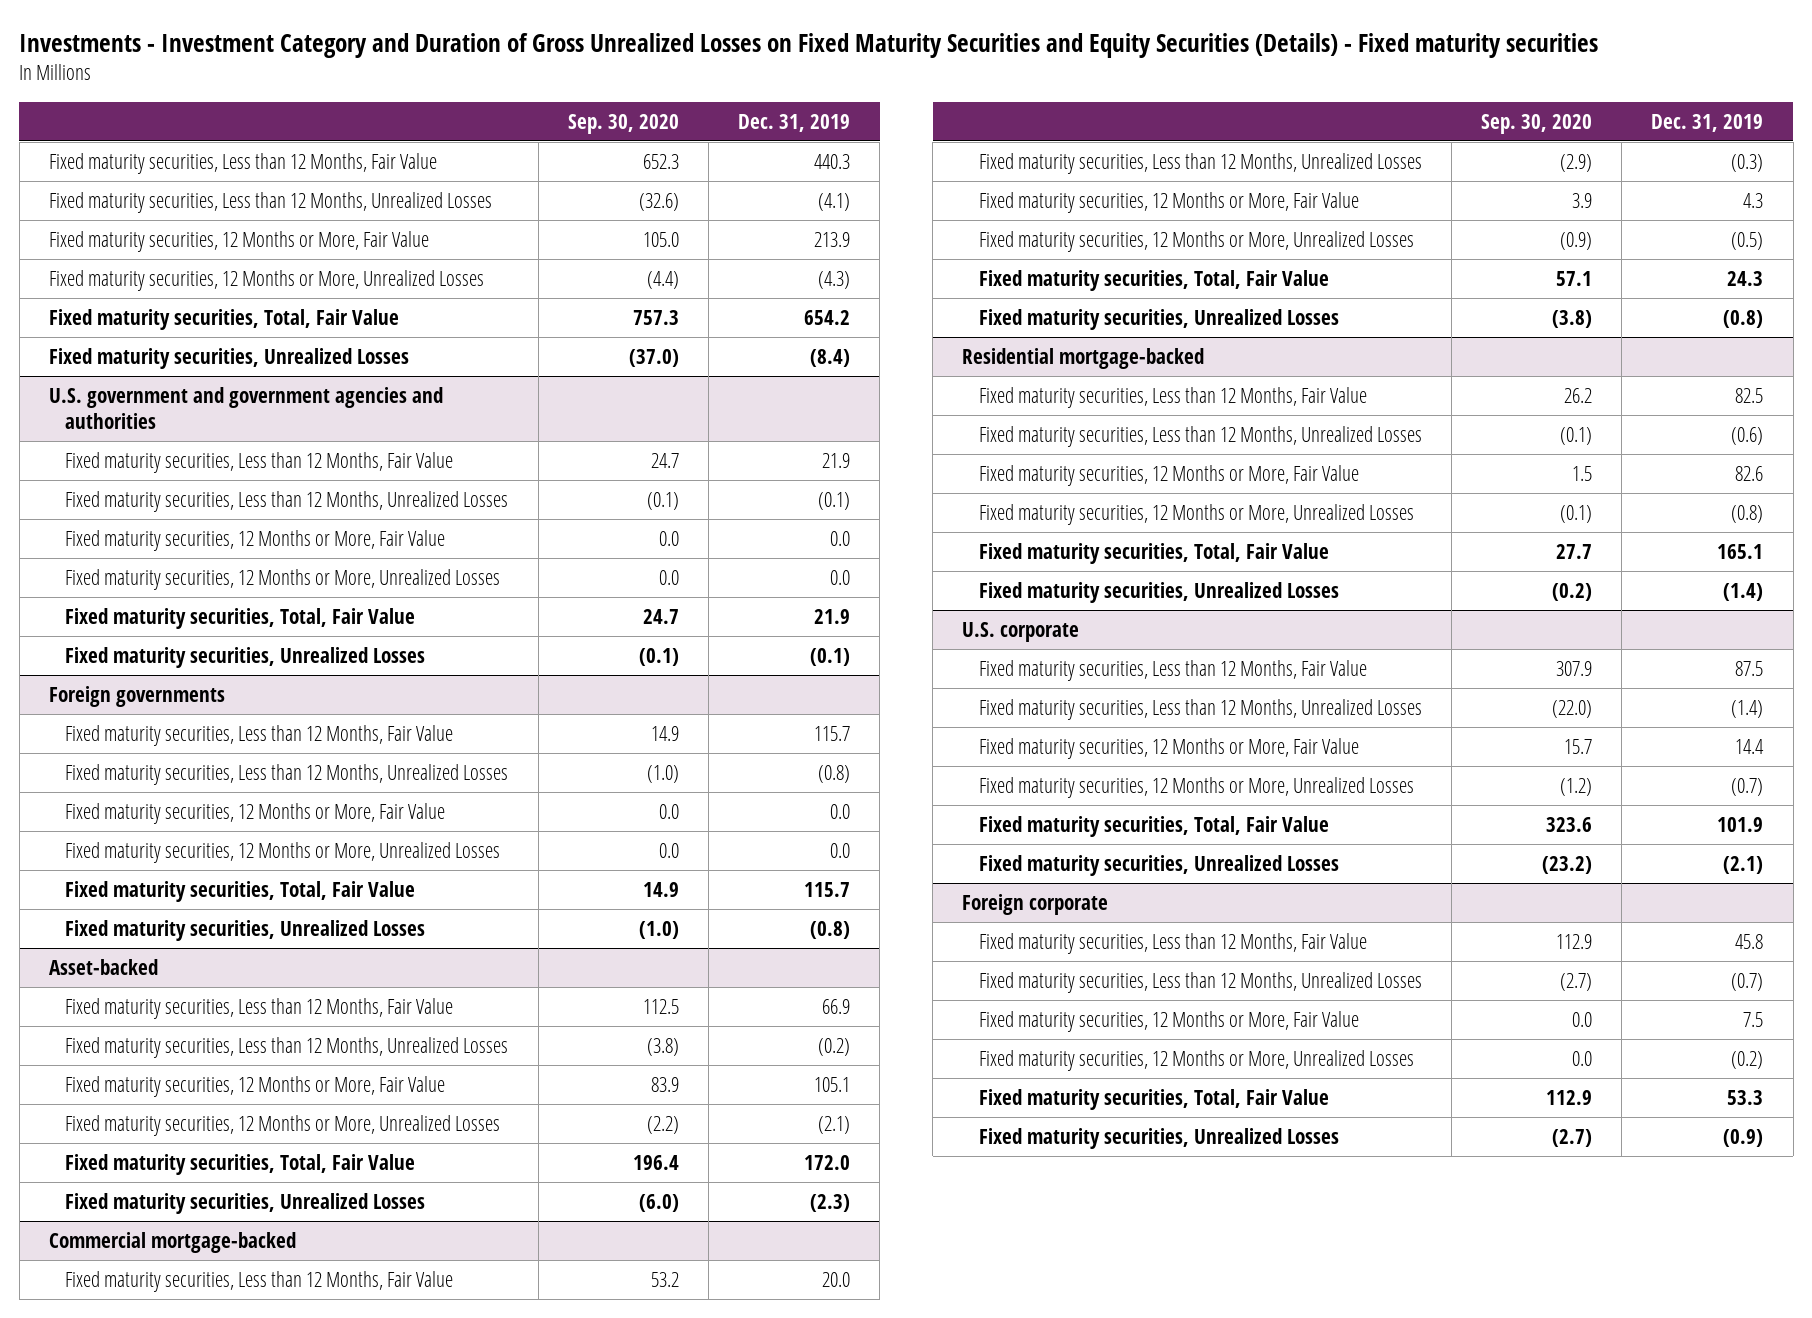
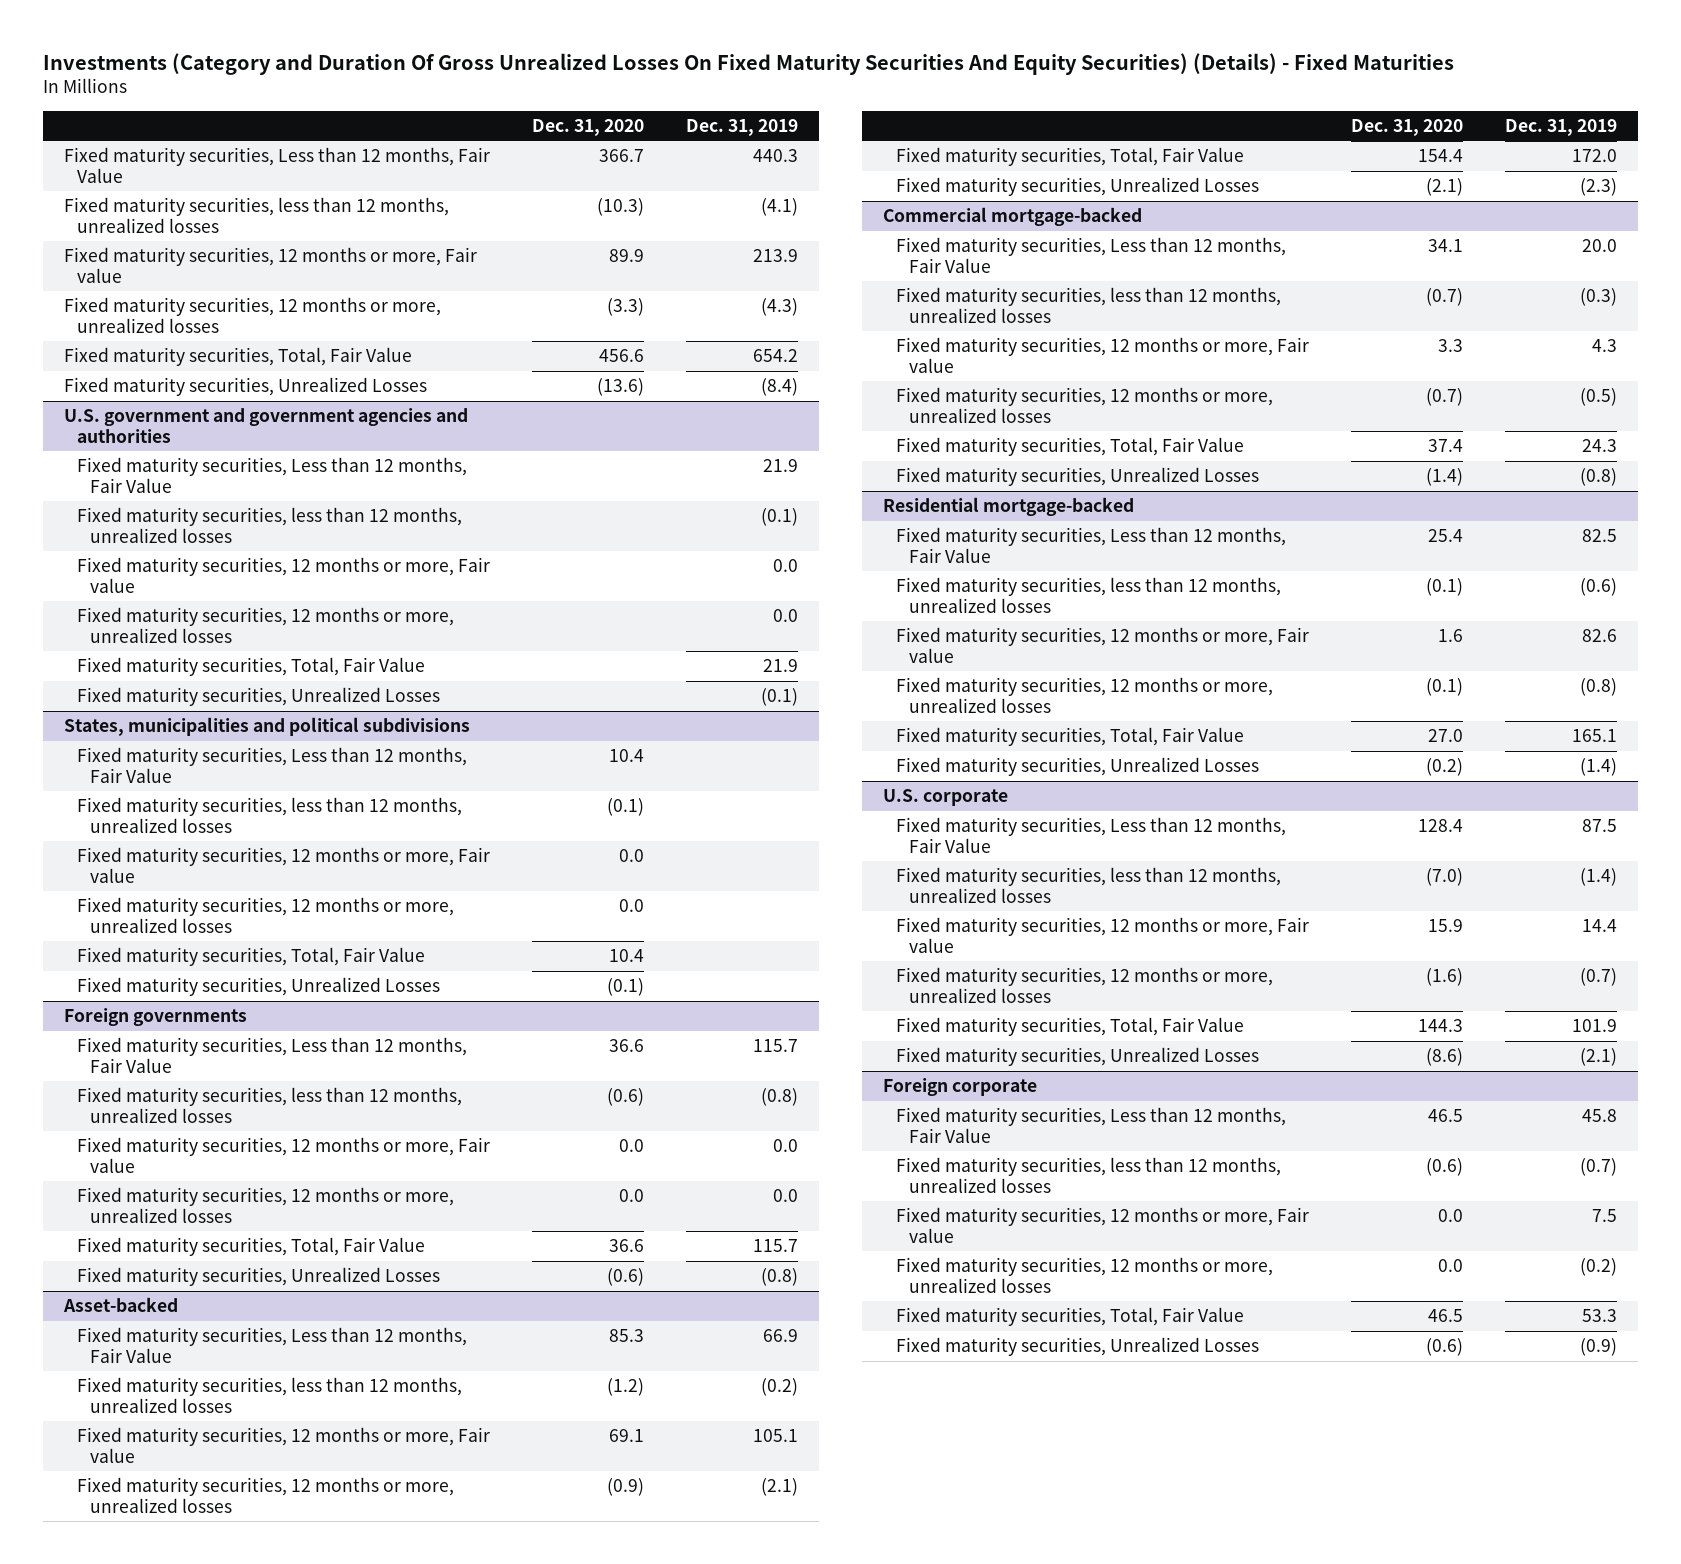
- Investments - Investment Category and Duration of Gross Unrealized Losses on Fixed Maturity Securities and Equity Securities (Details) - Fixed maturity securities
+ Investments (Category and Duration Of Gross Unrealized Losses On Fixed Maturity Securities And Equity Securities) (Details) - Fixed Maturities
- | Sep. 30, 2020 | Dec. 31, 2019
+ | Dec. 31, 2020 | Dec. 31, 2019
- Fixed maturity securities, Less than 12 Months, Fair Value | 652.3 | 440.3
- Fixed maturity securities, Less than 12 Months, Unrealized Losses | (32.6) | (4.1)
- Fixed maturity securities, 12 Months or More, Fair Value | 105.0 | 213.9
- Fixed maturity securities, 12 Months or More, Unrealized Losses | (4.4) | (4.3)
+ Fixed maturity securities, Less than 12 months, Fair Value | 366.7 | 440.3
+ Fixed maturity securities, less than 12 months, unrealized losses | (10.3) | (4.1)
+ Fixed maturity securities, 12 months or more, Fair value | 89.9 | 213.9
+ Fixed maturity securities, 12 months or more, unrealized losses | (3.3) | (4.3)
@ U.S. government and government agencies and authorities
- Fixed maturity securities, Less than 12 Months, Fair Value | 24.7 | 21.9
- Fixed maturity securities, Less than 12 Months, Unrealized Losses | (0.1) | (0.1)
- Fixed maturity securities, 12 Months or More, Fair Value | 0.0 | 0.0
- Fixed maturity securities, 12 Months or More, Unrealized Losses | 0.0 | 0.0
+ Fixed maturity securities, Less than 12 months, Fair Value | | 21.9
+ Fixed maturity securities, less than 12 months, unrealized losses | | (0.1)
+ Fixed maturity securities, 12 months or more, Fair value | | 0.0
+ Fixed maturity securities, 12 months or more, unrealized losses | | 0.0
+ States, municipalities and political subdivisions
+ Fixed maturity securities, Less than 12 months, Fair Value | 10.4 |
+ Fixed maturity securities, less than 12 months, unrealized losses | (0.1) |
+ Fixed maturity securities, 12 months or more, Fair value | 0.0 |
+ Fixed maturity securities, 12 months or more, unrealized losses | 0.0 |
+ Fixed maturity securities, Total, Fair Value | 10.4 |
+ Fixed maturity securities, Unrealized Losses | (0.1) |
@ Foreign governments
- Fixed maturity securities, Less than 12 Months, Fair Value | 14.9 | 115.7
- Fixed maturity securities, Less than 12 Months, Unrealized Losses | (1.0) | (0.8)
- Fixed maturity securities, 12 Months or More, Fair Value | 0.0 | 0.0
- Fixed maturity securities, 12 Months or More, Unrealized Losses | 0.0 | 0.0
+ Fixed maturity securities, Less than 12 months, Fair Value | 36.6 | 115.7
+ Fixed maturity securities, less than 12 months, unrealized losses | (0.6) | (0.8)
+ Fixed maturity securities, 12 months or more, Fair value | 0.0 | 0.0
+ Fixed maturity securities, 12 months or more, unrealized losses | 0.0 | 0.0
@ Asset-backed
- Fixed maturity securities, Less than 12 Months, Fair Value | 112.5 | 66.9
- Fixed maturity securities, Less than 12 Months, Unrealized Losses | (3.8) | (0.2)
- Fixed maturity securities, 12 Months or More, Fair Value | 83.9 | 105.1
- Fixed maturity securities, 12 Months or More, Unrealized Losses | (2.2) | (2.1)
+ Fixed maturity securities, Less than 12 months, Fair Value | 85.3 | 66.9
+ Fixed maturity securities, less than 12 months, unrealized losses | (1.2) | (0.2)
+ Fixed maturity securities, 12 months or more, Fair value | 69.1 | 105.1
+ Fixed maturity securities, 12 months or more, unrealized losses | (0.9) | (2.1)
@ Commercial mortgage-backed
- Fixed maturity securities, Less than 12 Months, Fair Value | 53.2 | 20.0
- Fixed maturity securities, Less than 12 Months, Unrealized Losses | (2.9) | (0.3)
- Fixed maturity securities, 12 Months or More, Fair Value | 3.9 | 4.3
- Fixed maturity securities, 12 Months or More, Unrealized Losses | (0.9) | (0.5)
+ Fixed maturity securities, Less than 12 months, Fair Value | 34.1 | 20.0
+ Fixed maturity securities, less than 12 months, unrealized losses | (0.7) | (0.3)
+ Fixed maturity securities, 12 months or more, Fair value | 3.3 | 4.3
+ Fixed maturity securities, 12 months or more, unrealized losses | (0.7) | (0.5)
@ Residential mortgage-backed
- Fixed maturity securities, Less than 12 Months, Fair Value | 26.2 | 82.5
- Fixed maturity securities, Less than 12 Months, Unrealized Losses | (0.1) | (0.6)
- Fixed maturity securities, 12 Months or More, Fair Value | 1.5 | 82.6
- Fixed maturity securities, 12 Months or More, Unrealized Losses | (0.1) | (0.8)
+ Fixed maturity securities, Less than 12 months, Fair Value | 25.4 | 82.5
+ Fixed maturity securities, less than 12 months, unrealized losses | (0.1) | (0.6)
+ Fixed maturity securities, 12 months or more, Fair value | 1.6 | 82.6
+ Fixed maturity securities, 12 months or more, unrealized losses | (0.1) | (0.8)
@ U.S. corporate
- Fixed maturity securities, Less than 12 Months, Fair Value | 307.9 | 87.5
- Fixed maturity securities, Less than 12 Months, Unrealized Losses | (22.0) | (1.4)
- Fixed maturity securities, 12 Months or More, Fair Value | 15.7 | 14.4
- Fixed maturity securities, 12 Months or More, Unrealized Losses | (1.2) | (0.7)
+ Fixed maturity securities, Less than 12 months, Fair Value | 128.4 | 87.5
+ Fixed maturity securities, less than 12 months, unrealized losses | (7.0) | (1.4)
+ Fixed maturity securities, 12 months or more, Fair value | 15.9 | 14.4
+ Fixed maturity securities, 12 months or more, unrealized losses | (1.6) | (0.7)
@ Foreign corporate
- Fixed maturity securities, Less than 12 Months, Fair Value | 112.9 | 45.8
- Fixed maturity securities, Less than 12 Months, Unrealized Losses | (2.7) | (0.7)
- Fixed maturity securities, 12 Months or More, Fair Value | 0.0 | 7.5
- Fixed maturity securities, 12 Months or More, Unrealized Losses | 0.0 | (0.2)
+ Fixed maturity securities, Less than 12 months, Fair Value | 46.5 | 45.8
+ Fixed maturity securities, less than 12 months, unrealized losses | (0.6) | (0.7)
+ Fixed maturity securities, 12 months or more, Fair value | 0.0 | 7.5
+ Fixed maturity securities, 12 months or more, unrealized losses | 0.0 | (0.2)

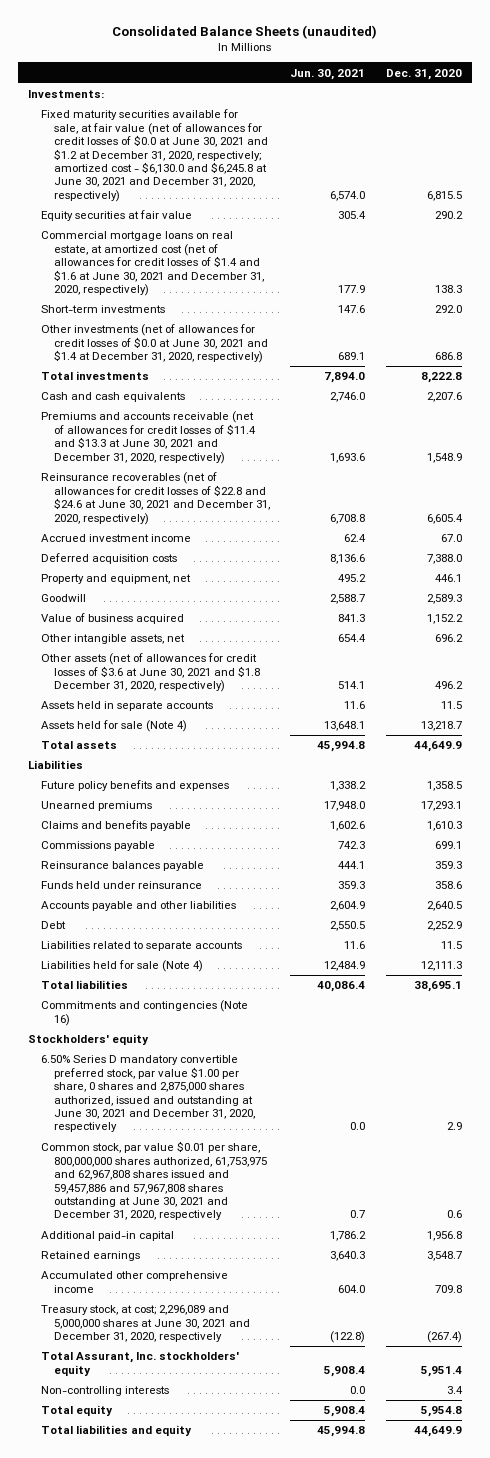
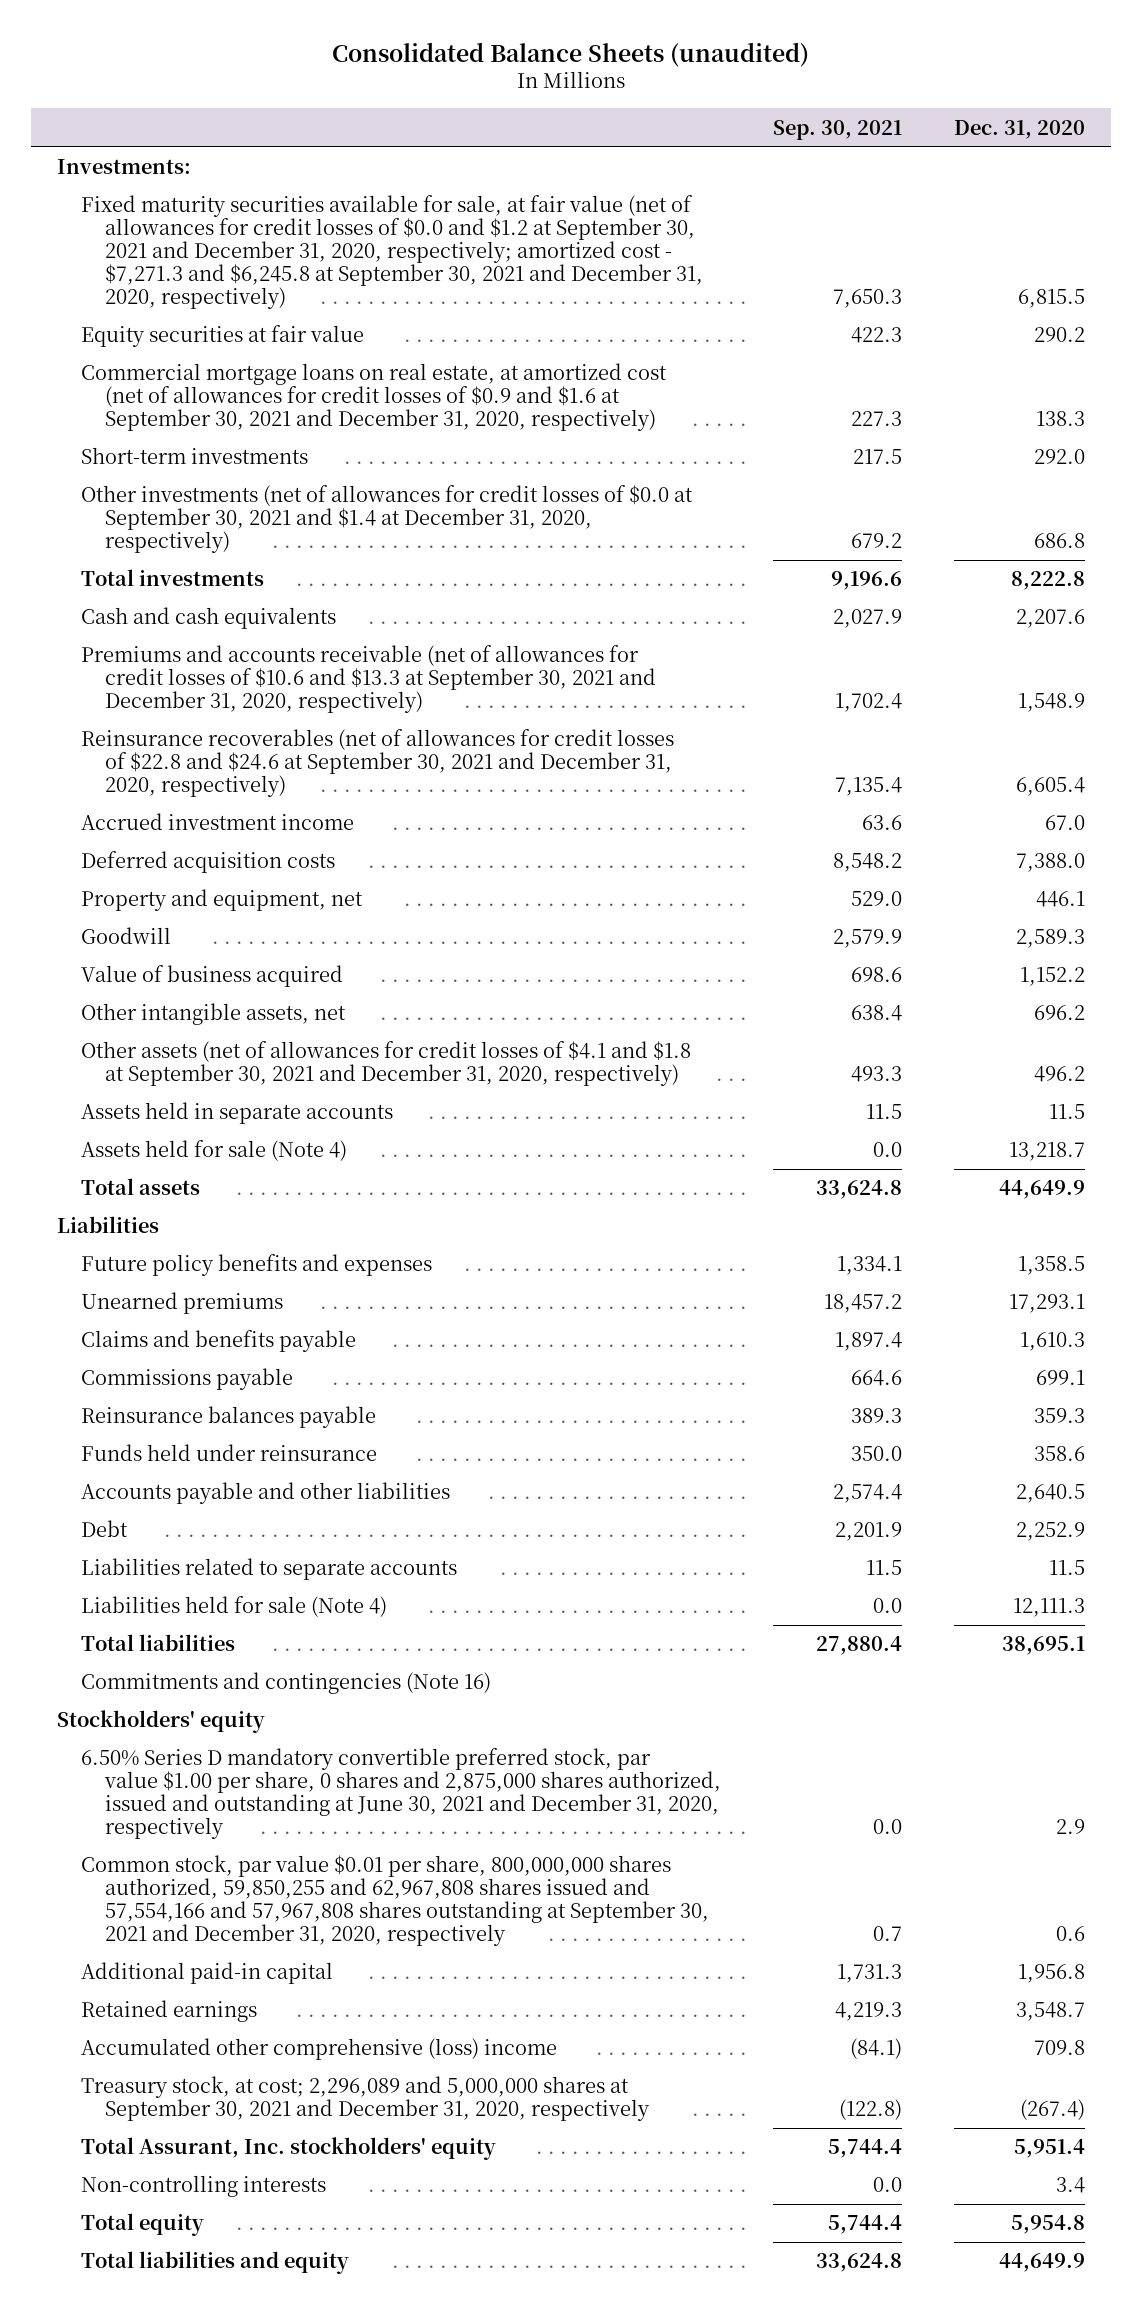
- | Jun. 30, 2021 | Dec. 31, 2020
+ | Sep. 30, 2021 | Dec. 31, 2020
- Fixed maturity securities available for sale, at fair value (net of allowances for credit losses of $0.0 at June 30, 2021 and $1.2 at December 31, 2020, respectively; amortized cost - $6,130.0 and $6,245.8 at June 30, 2021 and December 31, 2020, respectively) | 6,574.0 | 6,815.5
+ Fixed maturity securities available for sale, at fair value (net of allowances for credit losses of $0.0 and $1.2 at September 30, 2021 and December 31, 2020, respectively; amortized cost - $7,271.3 and $6,245.8 at September 30, 2021 and December 31, 2020, respectively) | 7,650.3 | 6,815.5
- Commercial mortgage loans on real estate, at amortized cost (net of allowances for credit losses of $1.4 and $1.6 at June 30, 2021 and December 31, 2020, respectively) | 177.9 | 138.3
+ Commercial mortgage loans on real estate, at amortized cost (net of allowances for credit losses of $0.9 and $1.6 at September 30, 2021 and December 31, 2020, respectively) | 227.3 | 138.3
- Other investments (net of allowances for credit losses of $0.0 at June 30, 2021 and $1.4 at December 31, 2020, respectively) | 689.1 | 686.8
+ Other investments (net of allowances for credit losses of $0.0 at September 30, 2021 and $1.4 at December 31, 2020, respectively) | 679.2 | 686.8
- Premiums and accounts receivable (net of allowances for credit losses of $11.4 and $13.3 at June 30, 2021 and December 31, 2020, respectively) | 1,693.6 | 1,548.9
- Reinsurance recoverables (net of allowances for credit losses of $22.8 and $24.6 at June 30, 2021 and December 31, 2020, respectively) | 6,708.8 | 6,605.4
+ Premiums and accounts receivable (net of allowances for credit losses of $10.6 and $13.3 at September 30, 2021 and December 31, 2020, respectively) | 1,702.4 | 1,548.9
+ Reinsurance recoverables (net of allowances for credit losses of $22.8 and $24.6 at September 30, 2021 and December 31, 2020, respectively) | 7,135.4 | 6,605.4
- Other assets (net of allowances for credit losses of $3.6 at June 30, 2021 and $1.8 December 31, 2020, respectively) | 514.1 | 496.2
+ Other assets (net of allowances for credit losses of $4.1 and $1.8 at September 30, 2021 and December 31, 2020, respectively) | 493.3 | 496.2
- Common stock, par value $0.01 per share, 800,000,000 shares authorized, 61,753,975 and 62,967,808 shares issued and 59,457,886 and 57,967,808 shares outstanding at June 30, 2021 and December 31, 2020, respectively | 0.7 | 0.6
+ Common stock, par value $0.01 per share, 800,000,000 shares authorized, 59,850,255 and 62,967,808 shares issued and 57,554,166 and 57,967,808 shares outstanding at September 30, 2021 and December 31, 2020, respectively | 0.7 | 0.6
- Accumulated other comprehensive income | 604.0 | 709.8
- Treasury stock, at cost; 2,296,089 and 5,000,000 shares at June 30, 2021 and December 31, 2020, respectively | (122.8) | (267.4)
+ Accumulated other comprehensive (loss) income | (84.1) | 709.8
+ Treasury stock, at cost; 2,296,089 and 5,000,000 shares at September 30, 2021 and December 31, 2020, respectively | (122.8) | (267.4)

